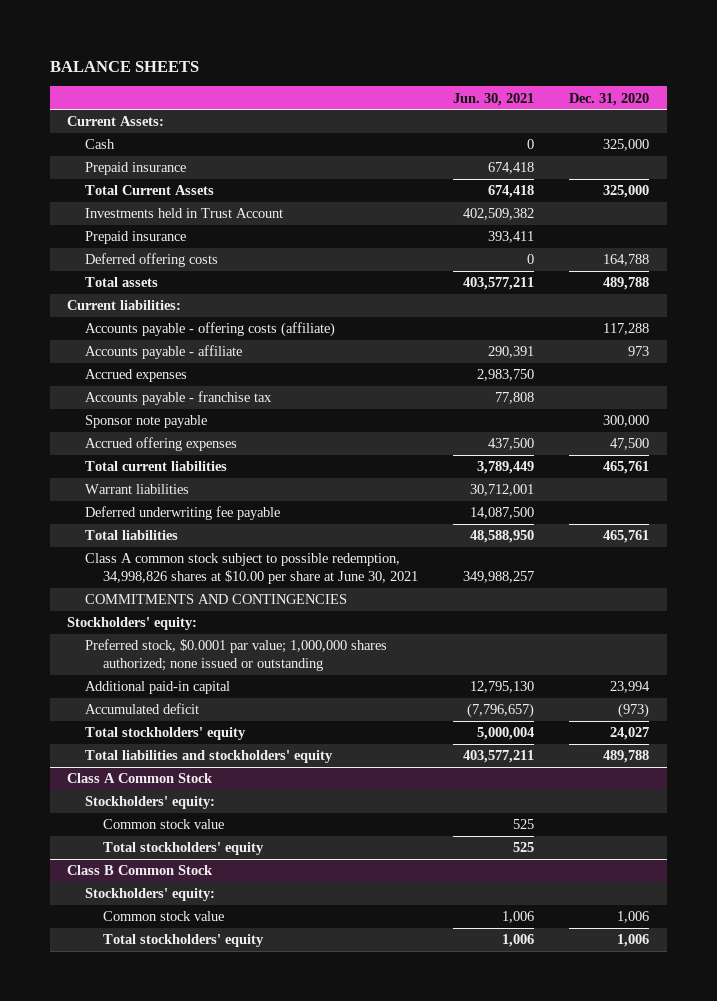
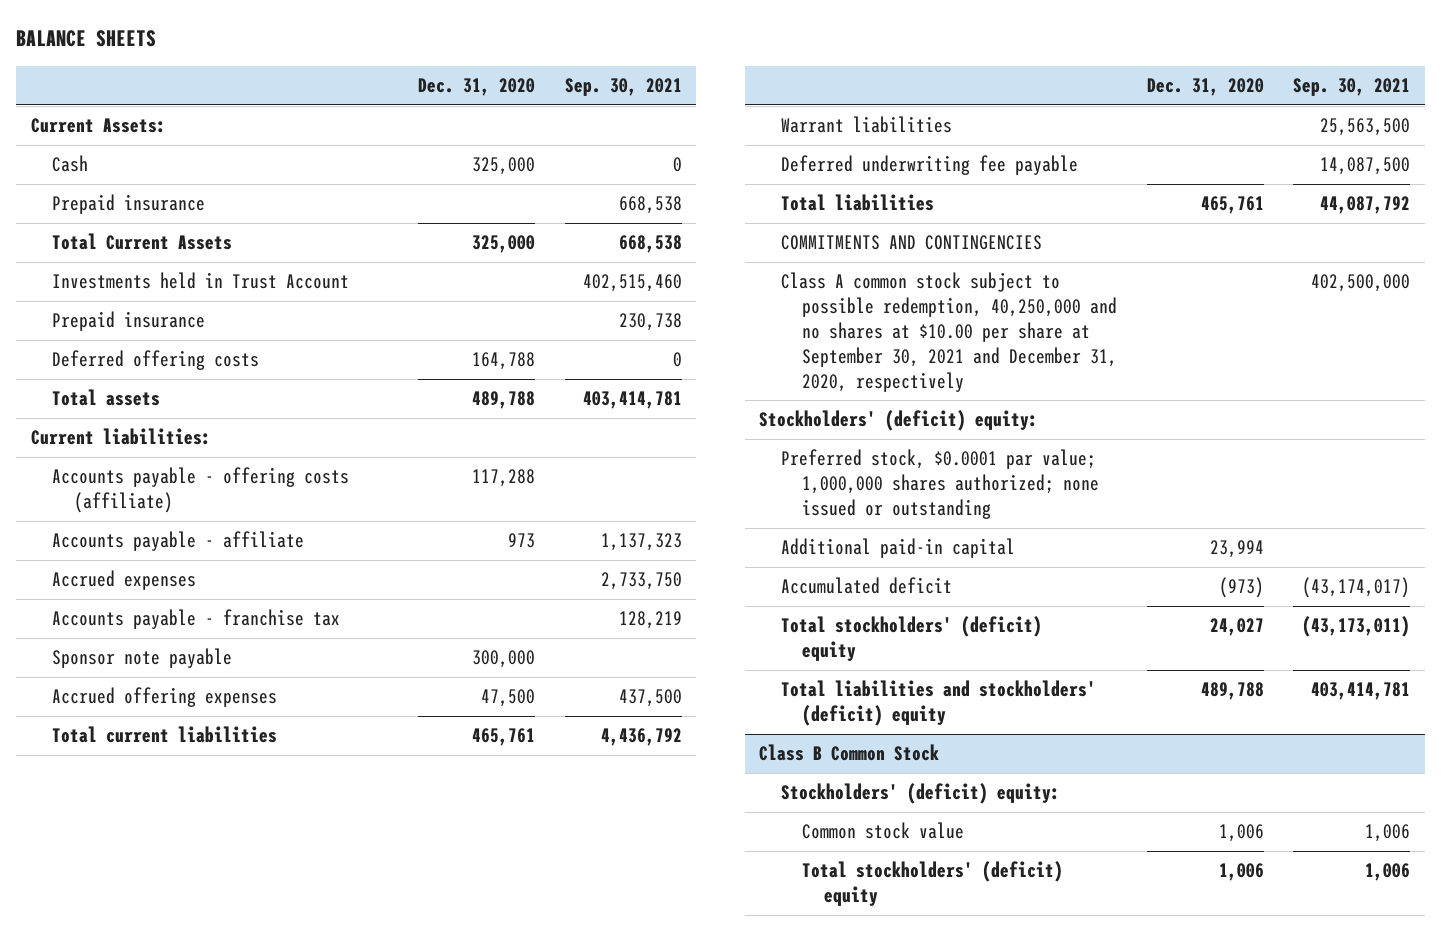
- | Jun. 30, 2021 | Dec. 31, 2020
+ | Dec. 31, 2020 | Sep. 30, 2021
- Class A common stock subject to possible redemption, 34,998,826 shares at $10.00 per share at June 30, 2021 | 349,988,257 |
- Stockholders' equity:
+ Class A common stock subject to possible redemption, 40,250,000 and no shares at $10.00 per share at September 30, 2021 and December 31, 2020, respectively | | 402,500,000
+ Stockholders' (deficit) equity:
- Total stockholders' equity | 5,000,004 | 24,027
- Total liabilities and stockholders' equity | 403,577,211 | 489,788
- Class A Common Stock
- Stockholders' equity:
- Common stock value | 525 |
- Total stockholders' equity | 525 |
+ Total stockholders' (deficit) equity | 24,027 | (43,173,011)
+ Total liabilities and stockholders' (deficit) equity | 489,788 | 403,414,781
@ Class B Common Stock
- Stockholders' equity:
+ Stockholders' (deficit) equity:
- Total stockholders' equity | 1,006 | 1,006
+ Total stockholders' (deficit) equity | 1,006 | 1,006

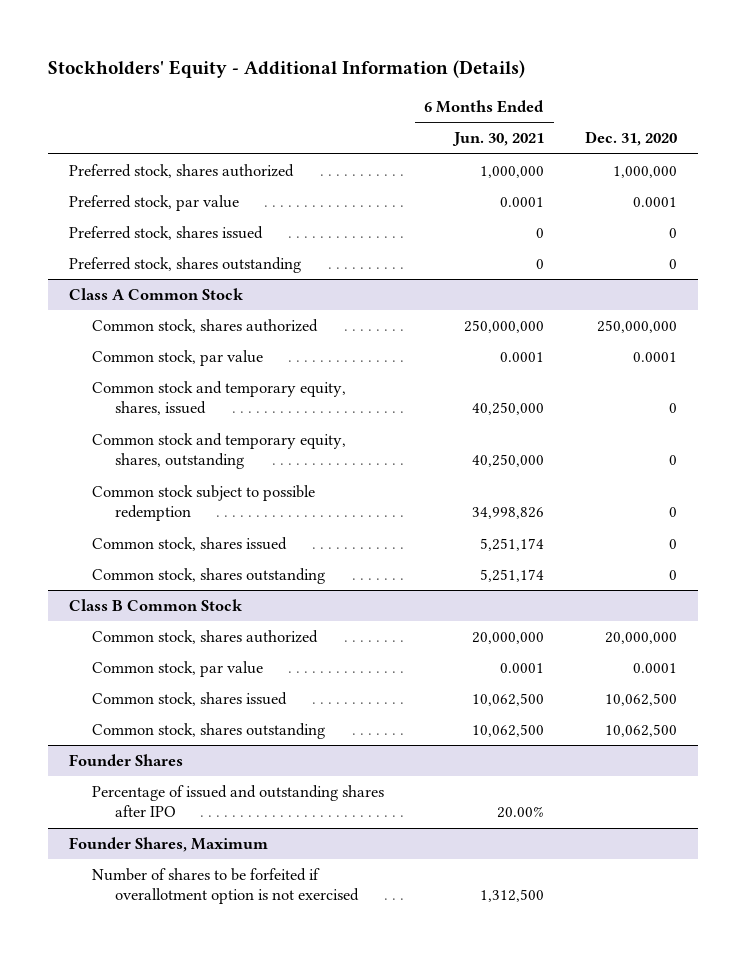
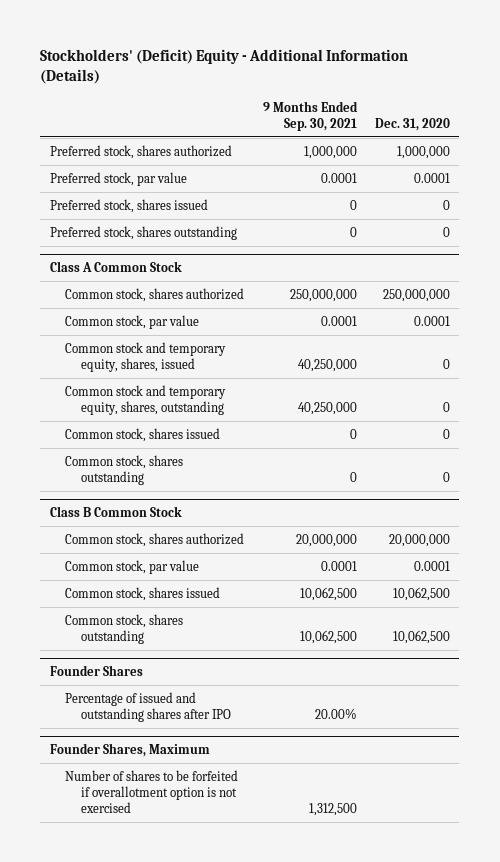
- Stockholders' Equity - Additional Information (Details)
+ Stockholders' (Deficit) Equity - Additional Information (Details)
- | 6 Months Ended Jun. 30, 2021 | Dec. 31, 2020
+ | 9 Months Ended Sep. 30, 2021 | Dec. 31, 2020
@ Class A Common Stock
- Common stock subject to possible redemption | 34,998,826 | 0

